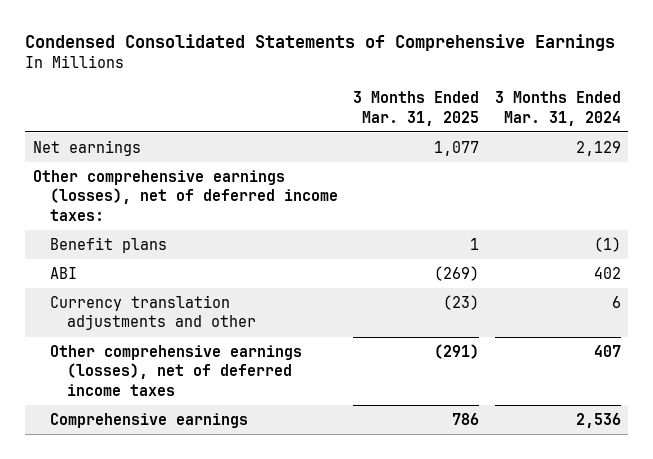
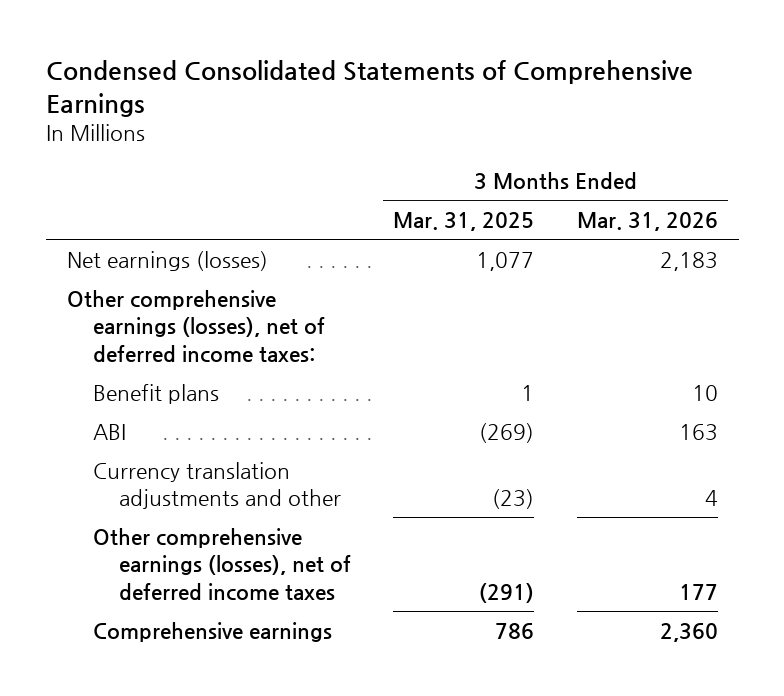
- | 3 Months Ended Mar. 31, 2025 | 3 Months Ended Mar. 31, 2024
+ | 3 Months Ended Mar. 31, 2025 | 3 Months Ended Mar. 31, 2026
- Net earnings | 1,077 | 2,129
+ Net earnings (losses) | 1,077 | 2,183

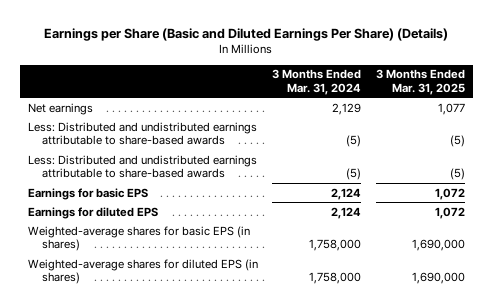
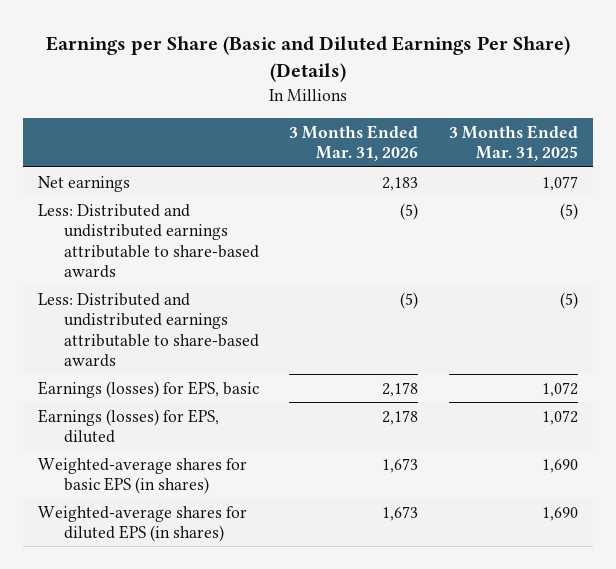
- | 3 Months Ended Mar. 31, 2024 | 3 Months Ended Mar. 31, 2025
+ | 3 Months Ended Mar. 31, 2026 | 3 Months Ended Mar. 31, 2025
- Earnings for basic EPS | 2,124 | 1,072
- Earnings for diluted EPS | 2,124 | 1,072
- Weighted-average shares for basic EPS (in shares) | 1,758,000 | 1,690,000
- Weighted-average shares for diluted EPS (in shares) | 1,758,000 | 1,690,000
+ Earnings (losses) for EPS, basic | 2,178 | 1,072
+ Earnings (losses) for EPS, diluted | 2,178 | 1,072
+ Weighted-average shares for basic EPS (in shares) | 1,673 | 1,690
+ Weighted-average shares for diluted EPS (in shares) | 1,673 | 1,690

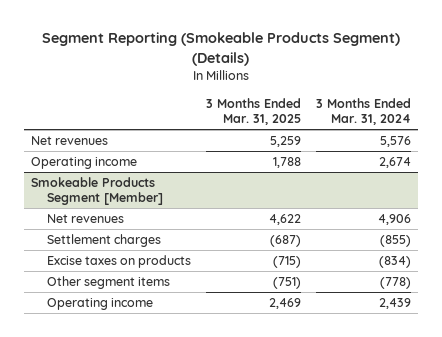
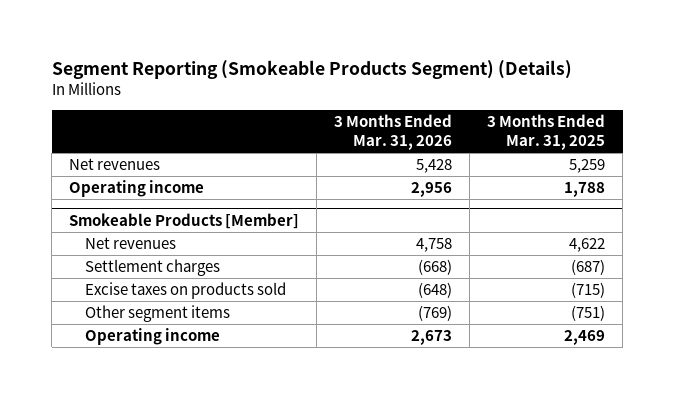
- | 3 Months Ended Mar. 31, 2025 | 3 Months Ended Mar. 31, 2024
+ | 3 Months Ended Mar. 31, 2026 | 3 Months Ended Mar. 31, 2025
- Smokeable Products Segment [Member]
+ Smokeable Products [Member]
- Excise taxes on products | (715) | (834)
+ Excise taxes on products sold | (648) | (715)

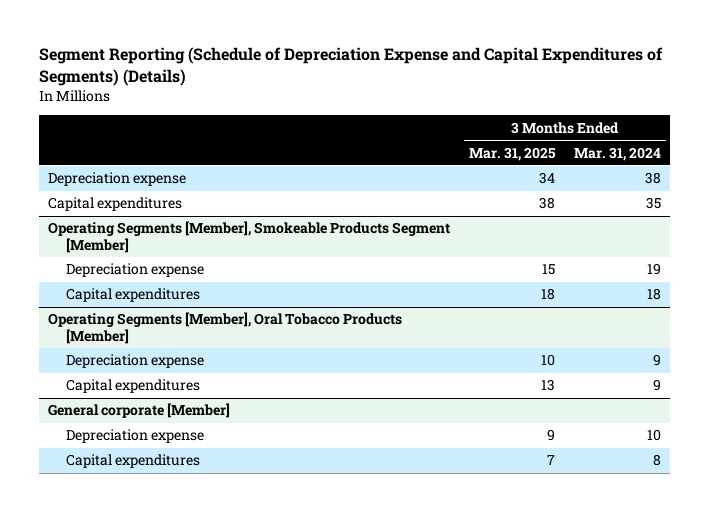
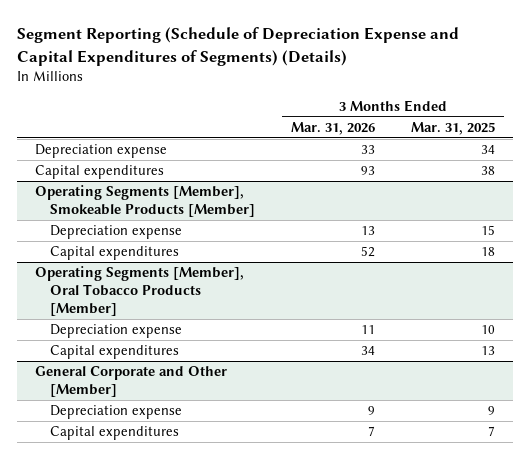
- | 3 Months Ended Mar. 31, 2025 | 3 Months Ended Mar. 31, 2024
+ | 3 Months Ended Mar. 31, 2026 | 3 Months Ended Mar. 31, 2025
- Operating Segments [Member], Smokeable Products Segment [Member]
+ Operating Segments [Member], Smokeable Products [Member]
- General corporate [Member]
+ General Corporate and Other [Member]

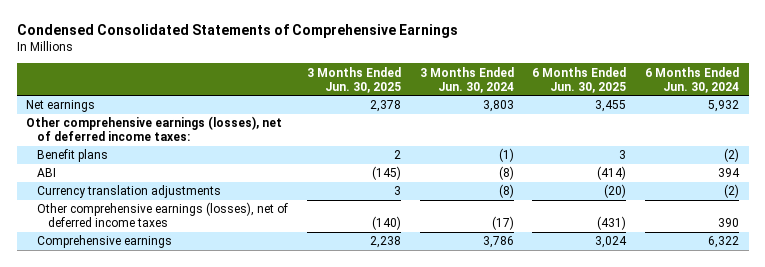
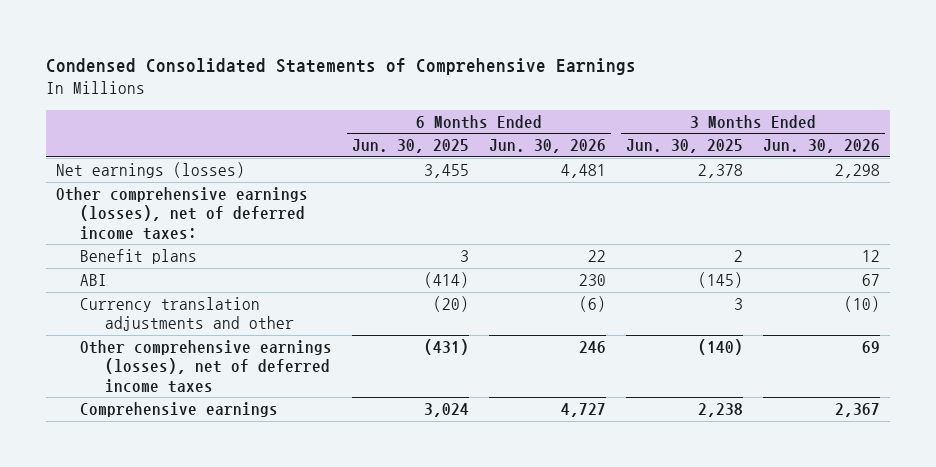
- | 3 Months Ended Jun. 30, 2025 | 3 Months Ended Jun. 30, 2024 | 6 Months Ended Jun. 30, 2025 | 6 Months Ended Jun. 30, 2024
+ | 6 Months Ended Jun. 30, 2025 | 6 Months Ended Jun. 30, 2026 | 3 Months Ended Jun. 30, 2025 | 3 Months Ended Jun. 30, 2026
- Net earnings | 2,378 | 3,803 | 3,455 | 5,932
+ Net earnings (losses) | 3,455 | 4,481 | 2,378 | 2,298
- Currency translation adjustments | 3 | (8) | (20) | (2)
+ Currency translation adjustments and other | (20) | (6) | 3 | (10)

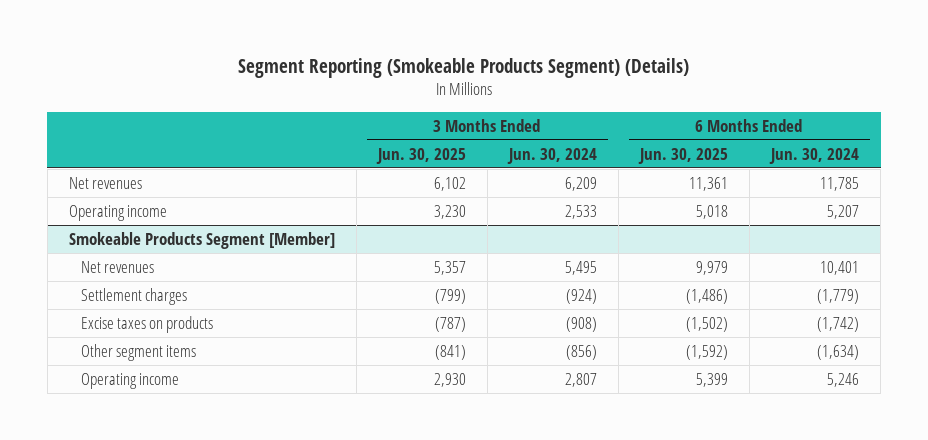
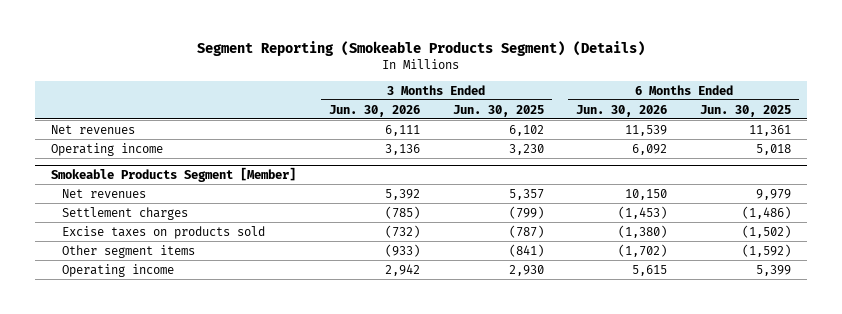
- | 3 Months Ended Jun. 30, 2025 | 3 Months Ended Jun. 30, 2024 | 6 Months Ended Jun. 30, 2025 | 6 Months Ended Jun. 30, 2024
+ | 3 Months Ended Jun. 30, 2026 | 3 Months Ended Jun. 30, 2025 | 6 Months Ended Jun. 30, 2026 | 6 Months Ended Jun. 30, 2025
@ Smokeable Products Segment [Member]
- Excise taxes on products | (787) | (908) | (1,502) | (1,742)
+ Excise taxes on products sold | (732) | (787) | (1,380) | (1,502)

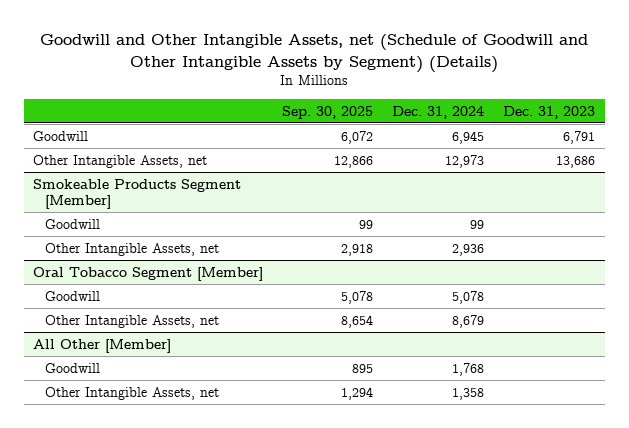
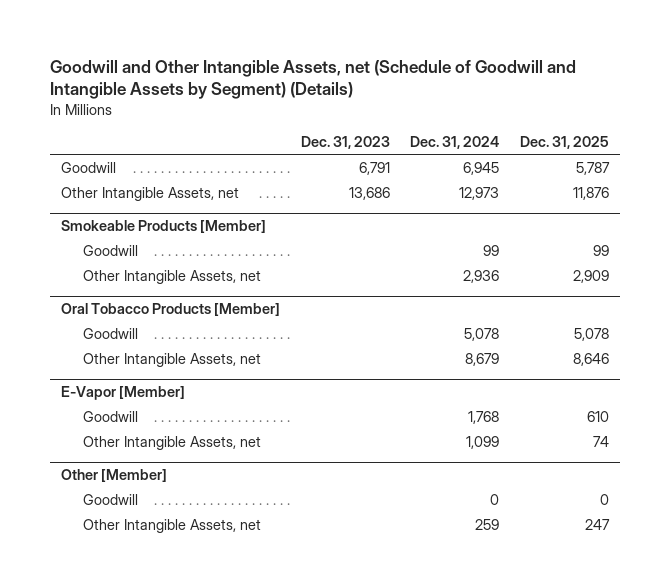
- Goodwill and Other Intangible Assets, net (Schedule of Goodwill and Other Intangible Assets by Segment) (Details)
+ Goodwill and Other Intangible Assets, net (Schedule of Goodwill and Intangible Assets by Segment) (Details)
- | Sep. 30, 2025 | Dec. 31, 2024 | Dec. 31, 2023
+ | Dec. 31, 2023 | Dec. 31, 2024 | Dec. 31, 2025
- Smokeable Products Segment [Member]
+ Smokeable Products [Member]
- Oral Tobacco Segment [Member]
+ Oral Tobacco Products [Member]
- All Other [Member]
+ E-Vapor [Member]
- Other Intangible Assets, net | 1,294 | 1,358 |
+ Other Intangible Assets, net | | 1,099 | 74
+ Other [Member]
+ Goodwill | | 0 | 0
+ Other Intangible Assets, net | | 259 | 247

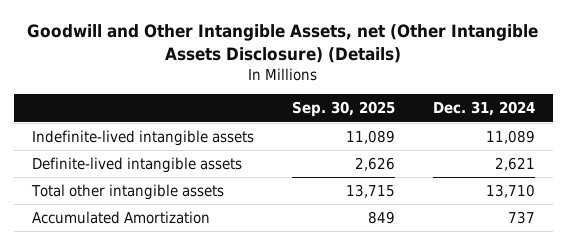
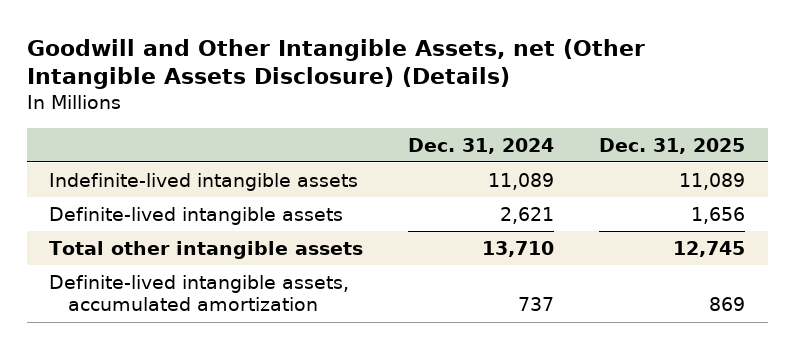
- | Sep. 30, 2025 | Dec. 31, 2024
+ | Dec. 31, 2024 | Dec. 31, 2025
- Accumulated Amortization | 849 | 737
+ Definite-lived intangible assets, accumulated amortization | 737 | 869

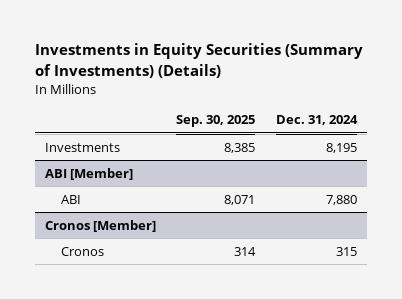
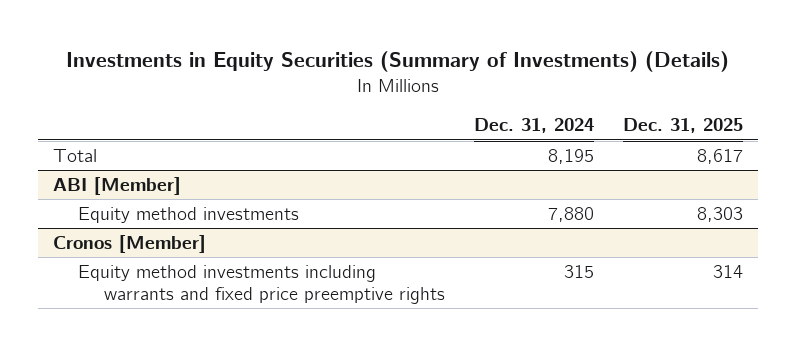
- | Sep. 30, 2025 | Dec. 31, 2024
+ | Dec. 31, 2024 | Dec. 31, 2025
- Investments | 8,385 | 8,195
+ Total | 8,195 | 8,617
@ ABI [Member]
- ABI | 8,071 | 7,880
+ Equity method investments | 7,880 | 8,303
@ Cronos [Member]
- Cronos | 314 | 315
+ Equity method investments including warrants and fixed price preemptive rights | 315 | 314

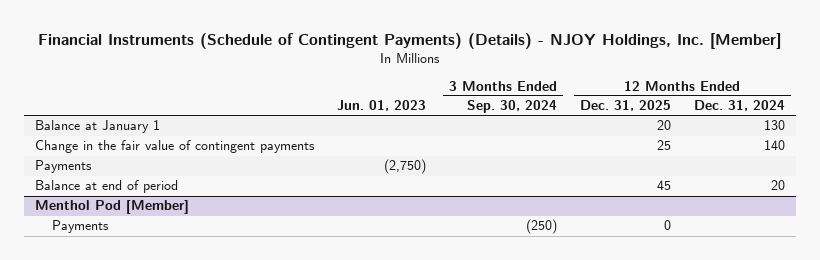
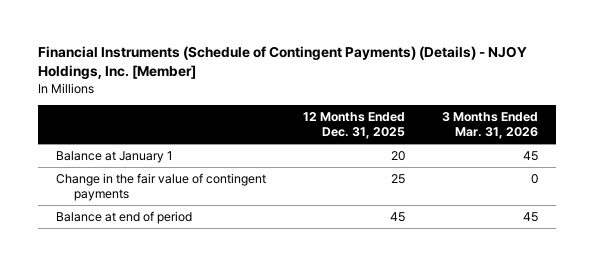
- | Jun. 01, 2023 | 3 Months Ended Sep. 30, 2024 | 12 Months Ended Dec. 31, 2025 | 12 Months Ended Dec. 31, 2024
+ | 12 Months Ended Dec. 31, 2025 | 3 Months Ended Mar. 31, 2026
- Payments | (2,750) | | |
- Menthol Pod [Member]
- Payments | | (250) | 0 |

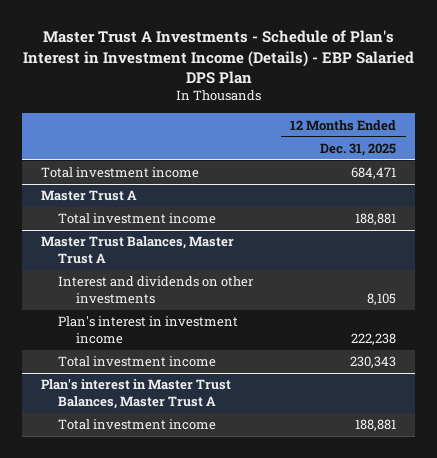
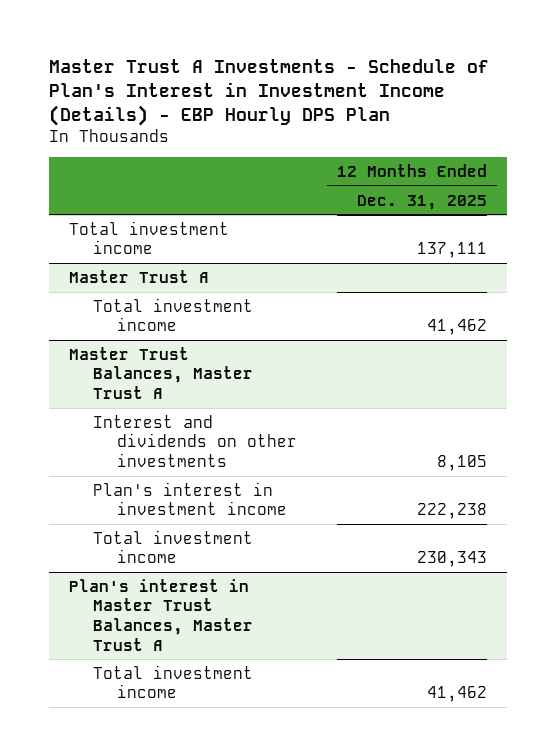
- Master Trust A Investments - Schedule of Plan's Interest in Investment Income (Details) - EBP Salaried DPS Plan
+ Master Trust A Investments - Schedule of Plan's Interest in Investment Income (Details) - EBP Hourly DPS Plan
- Total investment income | 684,471
+ Total investment income | 137,111
@ Master Trust A
- Total investment income | 188,881
+ Total investment income | 41,462
@ Plan's interest in Master Trust Balances, Master Trust A
- Total investment income | 188,881
+ Total investment income | 41,462

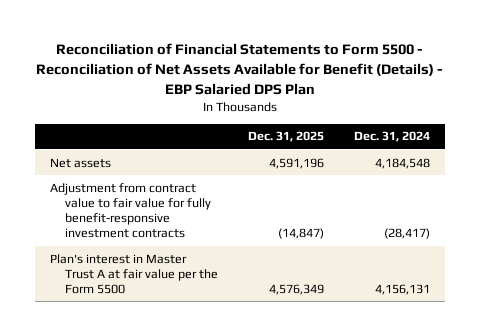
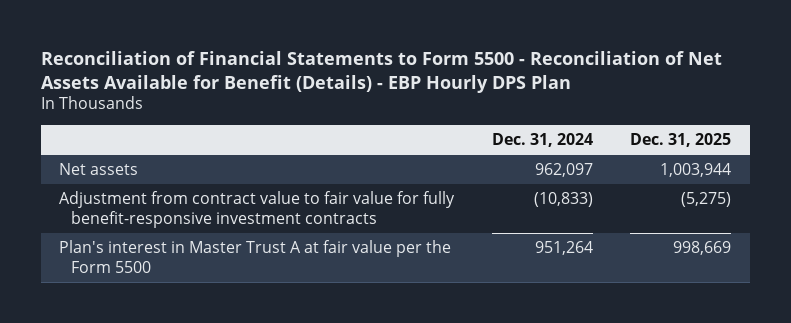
- Reconciliation of Financial Statements to Form 5500 - Reconciliation of Net Assets Available for Benefit (Details) - EBP Salaried DPS Plan
+ Reconciliation of Financial Statements to Form 5500 - Reconciliation of Net Assets Available for Benefit (Details) - EBP Hourly DPS Plan
- | Dec. 31, 2025 | Dec. 31, 2024
+ | Dec. 31, 2024 | Dec. 31, 2025
- Net assets | 4,591,196 | 4,184,548
- Adjustment from contract value to fair value for fully benefit-responsive investment contracts | (14,847) | (28,417)
- Plan's interest in Master Trust A at fair value per the Form 5500 | 4,576,349 | 4,156,131
+ Net assets | 962,097 | 1,003,944
+ Adjustment from contract value to fair value for fully benefit-responsive investment contracts | (10,833) | (5,275)
+ Plan's interest in Master Trust A at fair value per the Form 5500 | 951,264 | 998,669

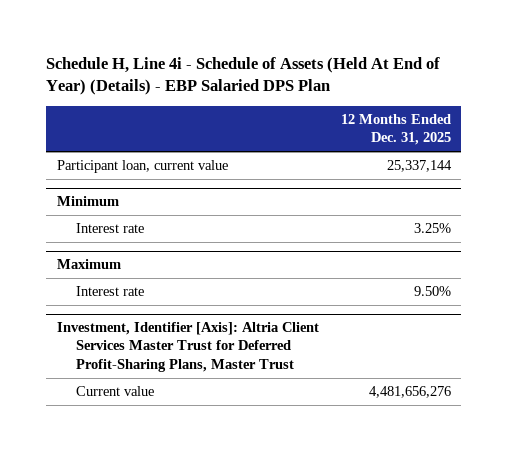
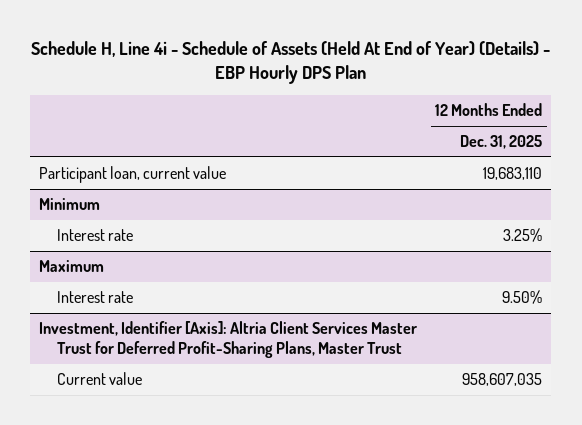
- Schedule H, Line 4i - Schedule of Assets (Held At End of Year) (Details) - EBP Salaried DPS Plan
+ Schedule H, Line 4i - Schedule of Assets (Held At End of Year) (Details) - EBP Hourly DPS Plan
- Participant loan, current value | 25,337,144
+ Participant loan, current value | 19,683,110
@ Investment, Identifier [Axis]: Altria Client Services Master Trust for Deferred Profit-Sharing Plans, Master Trust
- Current value | 4,481,656,276
+ Current value | 958,607,035

